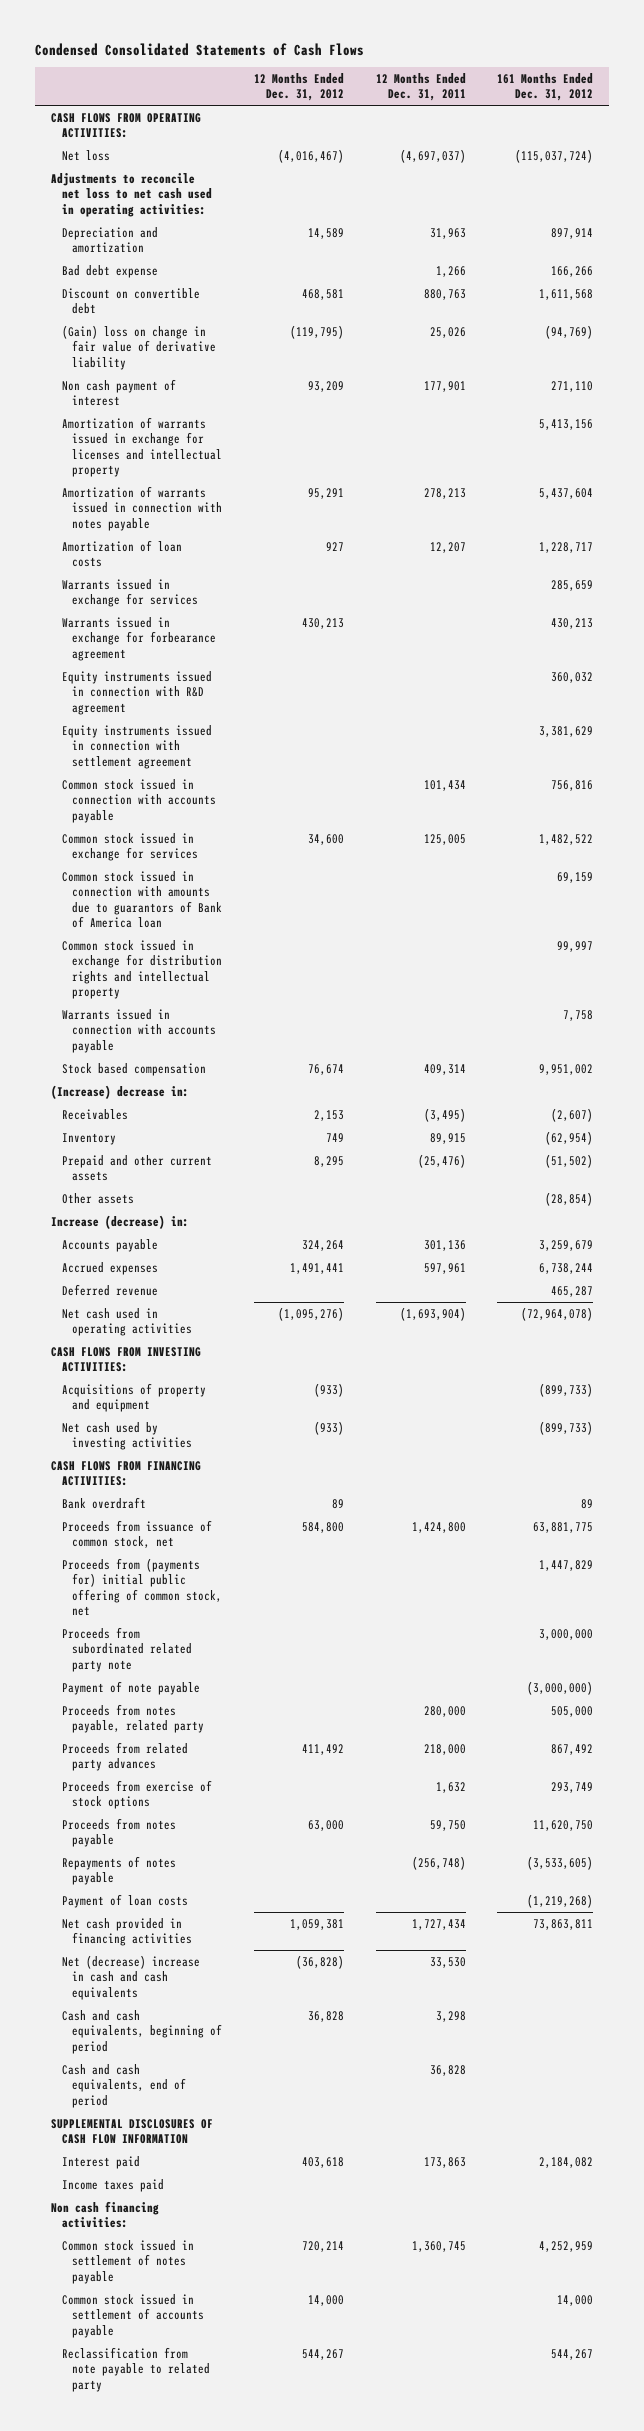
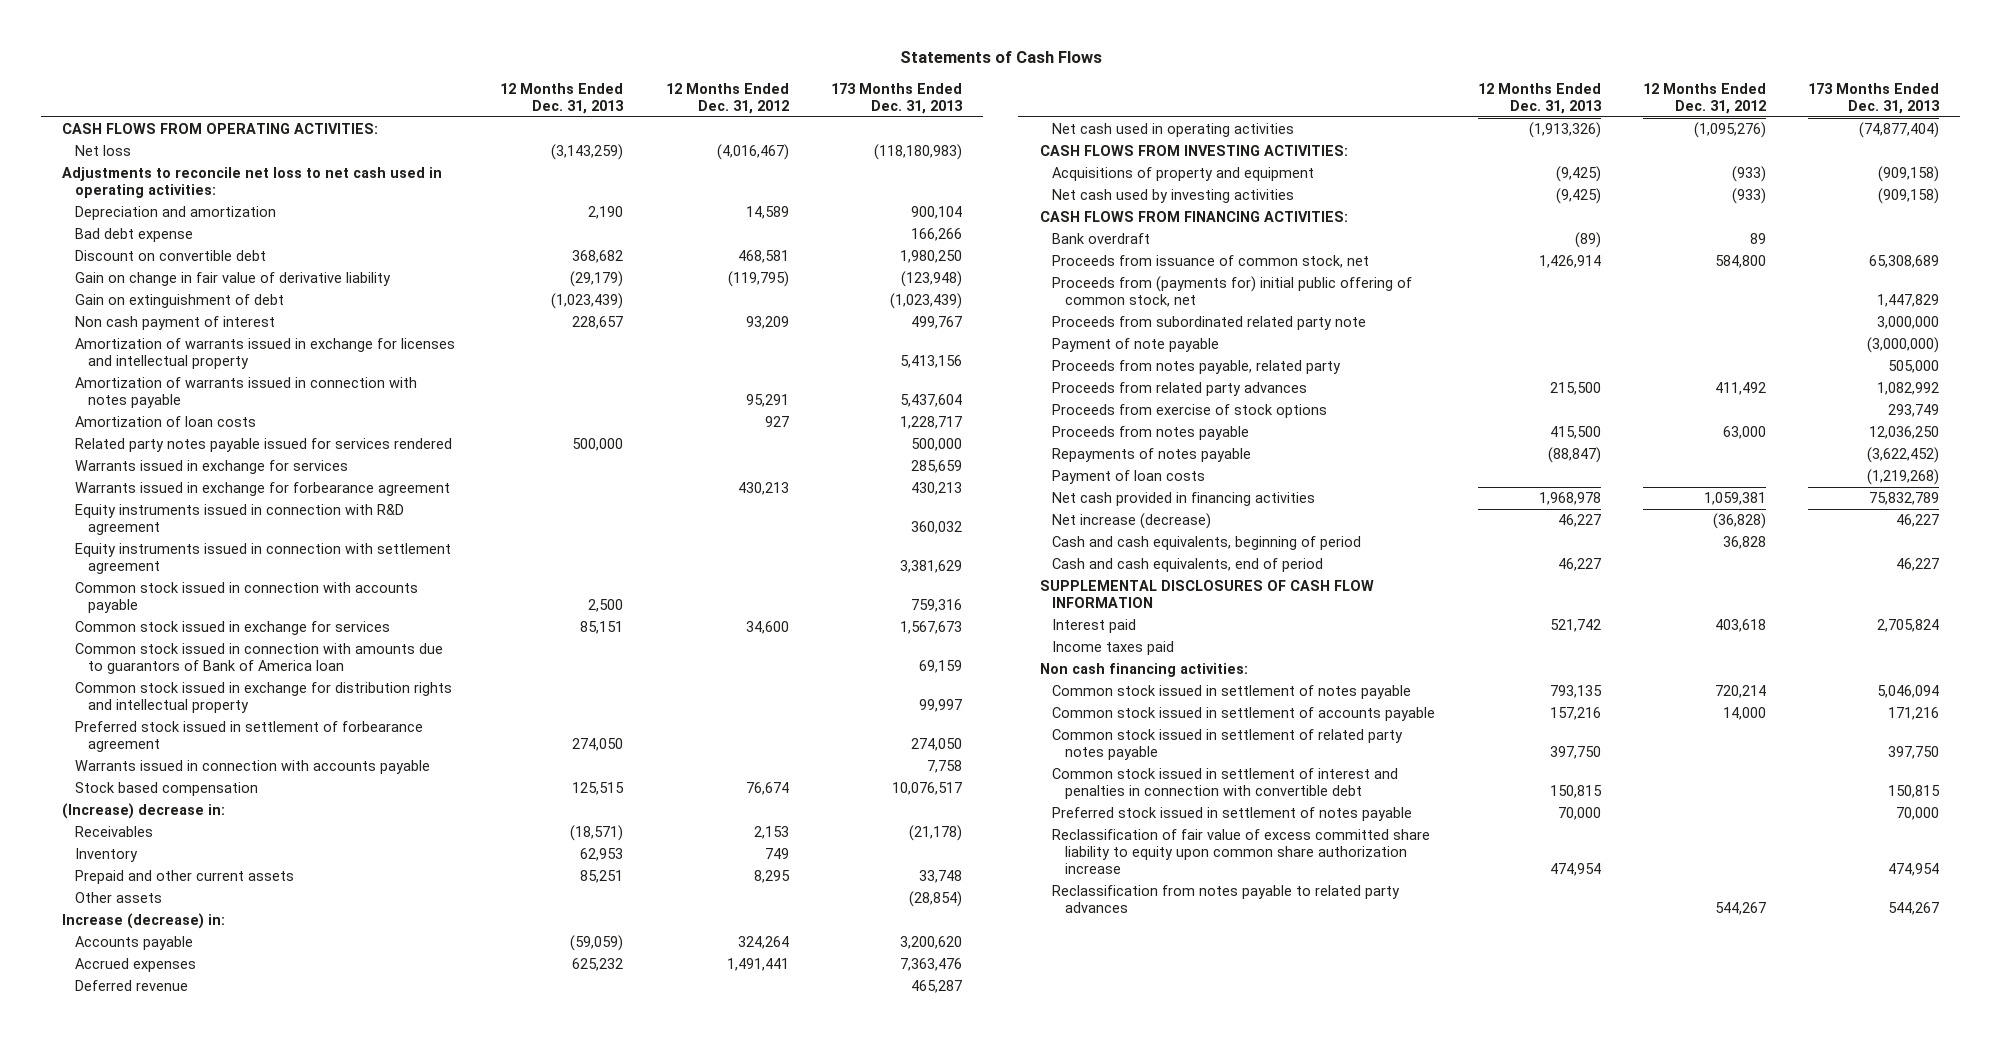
- Condensed Consolidated Statements of Cash Flows
+ Statements of Cash Flows
- | 12 Months Ended Dec. 31, 2012 | 12 Months Ended Dec. 31, 2011 | 161 Months Ended Dec. 31, 2012
+ | 12 Months Ended Dec. 31, 2013 | 12 Months Ended Dec. 31, 2012 | 173 Months Ended Dec. 31, 2013
- (Gain) loss on change in fair value of derivative liability | (119,795) | 25,026 | (94,769)
+ Gain on change in fair value of derivative liability | (29,179) | (119,795) | (123,948)
+ Gain on extinguishment of debt | (1,023,439) | | (1,023,439)
+ Related party notes payable issued for services rendered | 500,000 | | 500,000
+ Preferred stock issued in settlement of forbearance agreement | 274,050 | | 274,050
- Net (decrease) increase in cash and cash equivalents | (36,828) | 33,530 |
+ Net increase (decrease) | 46,227 | (36,828) | 46,227
- Reclassification from note payable to related party | 544,267 | | 544,267
+ Common stock issued in settlement of related party notes payable | 397,750 | | 397,750
+ Common stock issued in settlement of interest and penalties in connection with convertible debt | 150,815 | | 150,815
+ Preferred stock issued in settlement of notes payable | 70,000 | | 70,000
+ Reclassification of fair value of excess committed share liability to equity upon common share authorization increase | 474,954 | | 474,954
+ Reclassification from notes payable to related party advances | | 544,267 | 544,267

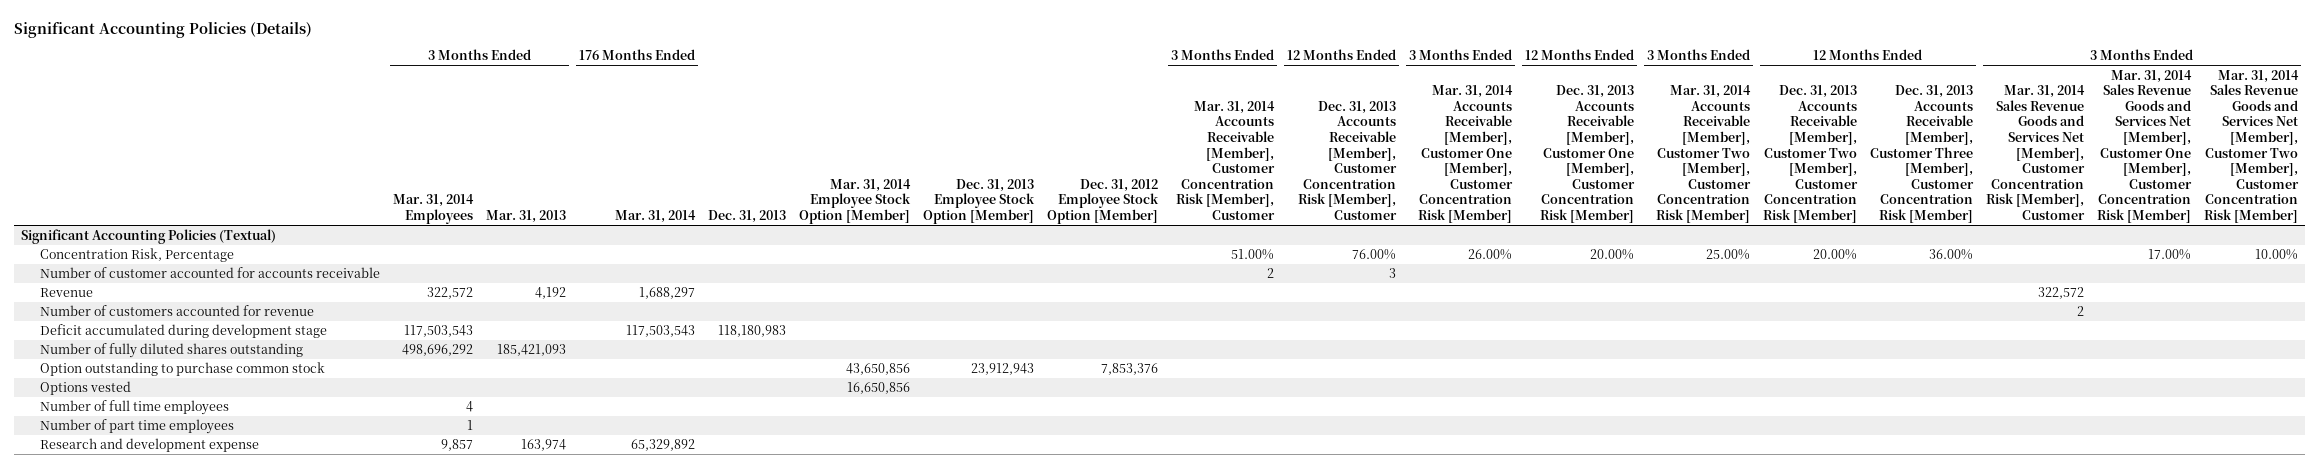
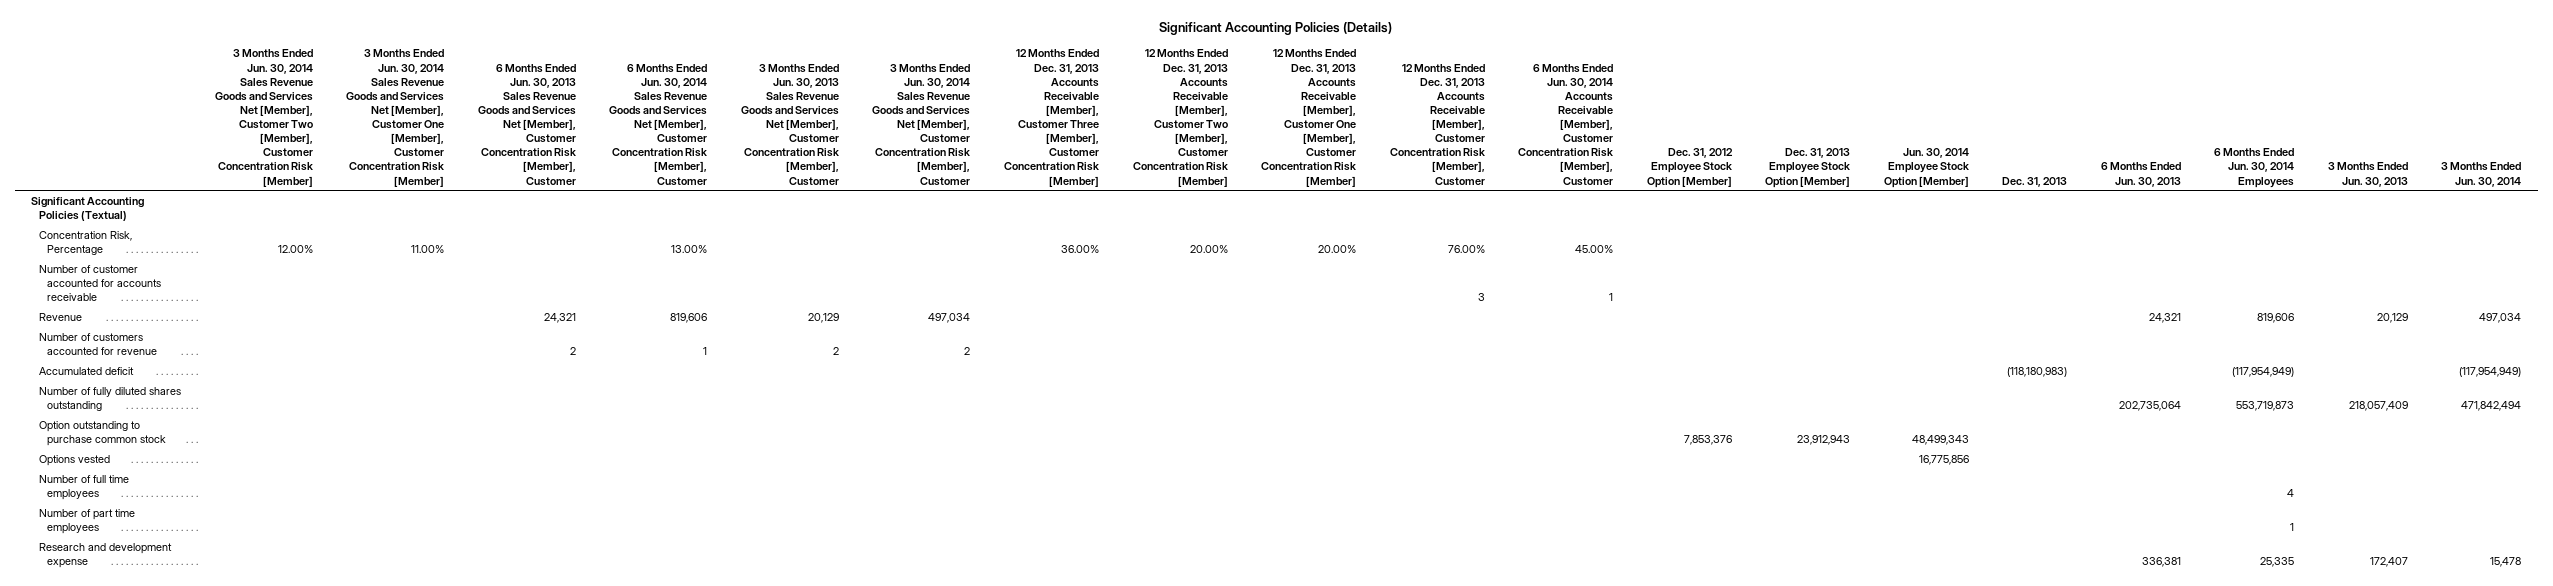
- | 3 Months Ended Mar. 31, 2014 Employees | 3 Months Ended Mar. 31, 2013 | 176 Months Ended Mar. 31, 2014 | Dec. 31, 2013 | Mar. 31, 2014 Employee Stock Option [Member] | Dec. 31, 2013 Employee Stock Option [Member] | Dec. 31, 2012 Employee Stock Option [Member] | 3 Months Ended Mar. 31, 2014 Accounts Receivable [Member], Customer Concentration Risk [Member], Customer | 12 Months Ended Dec. 31, 2013 Accounts Receivable [Member], Customer Concentration Risk [Member], Customer | 3 Months Ended Mar. 31, 2014 Accounts Receivable [Member], Customer One [Member], Customer Concentration Risk [Member] | 12 Months Ended Dec. 31, 2013 Accounts Receivable [Member], Customer One [Member], Customer Concentration Risk [Member] | 3 Months Ended Mar. 31, 2014 Accounts Receivable [Member], Customer Two [Member], Customer Concentration Risk [Member] | 12 Months Ended Dec. 31, 2013 Accounts Receivable [Member], Customer Two [Member], Customer Concentration Risk [Member] | 12 Months Ended Dec. 31, 2013 Accounts Receivable [Member], Customer Three [Member], Customer Concentration Risk [Member] | 3 Months Ended Mar. 31, 2014 Sales Revenue Goods and Services Net [Member], Customer Concentration Risk [Member], Customer | 3 Months Ended Mar. 31, 2014 Sales Revenue Goods and Services Net [Member], Customer One [Member], Customer Concentration Risk [Member] | 3 Months Ended Mar. 31, 2014 Sales Revenue Goods and Services Net [Member], Customer Two [Member], Customer Concentration Risk [Member]
+ | 3 Months Ended Jun. 30, 2014 Sales Revenue Goods and Services Net [Member], Customer Two [Member], Customer Concentration Risk [Member] | 3 Months Ended Jun. 30, 2014 Sales Revenue Goods and Services Net [Member], Customer One [Member], Customer Concentration Risk [Member] | 6 Months Ended Jun. 30, 2013 Sales Revenue Goods and Services Net [Member], Customer Concentration Risk [Member], Customer | 6 Months Ended Jun. 30, 2014 Sales Revenue Goods and Services Net [Member], Customer Concentration Risk [Member], Customer | 3 Months Ended Jun. 30, 2013 Sales Revenue Goods and Services Net [Member], Customer Concentration Risk [Member], Customer | 3 Months Ended Jun. 30, 2014 Sales Revenue Goods and Services Net [Member], Customer Concentration Risk [Member], Customer | 12 Months Ended Dec. 31, 2013 Accounts Receivable [Member], Customer Three [Member], Customer Concentration Risk [Member] | 12 Months Ended Dec. 31, 2013 Accounts Receivable [Member], Customer Two [Member], Customer Concentration Risk [Member] | 12 Months Ended Dec. 31, 2013 Accounts Receivable [Member], Customer One [Member], Customer Concentration Risk [Member] | 12 Months Ended Dec. 31, 2013 Accounts Receivable [Member], Customer Concentration Risk [Member], Customer | 6 Months Ended Jun. 30, 2014 Accounts Receivable [Member], Customer Concentration Risk [Member], Customer | Dec. 31, 2012 Employee Stock Option [Member] | Dec. 31, 2013 Employee Stock Option [Member] | Jun. 30, 2014 Employee Stock Option [Member] | Dec. 31, 2013 | 6 Months Ended Jun. 30, 2013 | 6 Months Ended Jun. 30, 2014 Employees | 3 Months Ended Jun. 30, 2013 | 3 Months Ended Jun. 30, 2014
- Deficit accumulated during development stage | 117,503,543 | | 117,503,543 | 118,180,983 | | | | | | | | | | | | |
+ Accumulated deficit | | | | | | | | | | | | | | | (118,180,983) | | (117,954,949) | | (117,954,949)

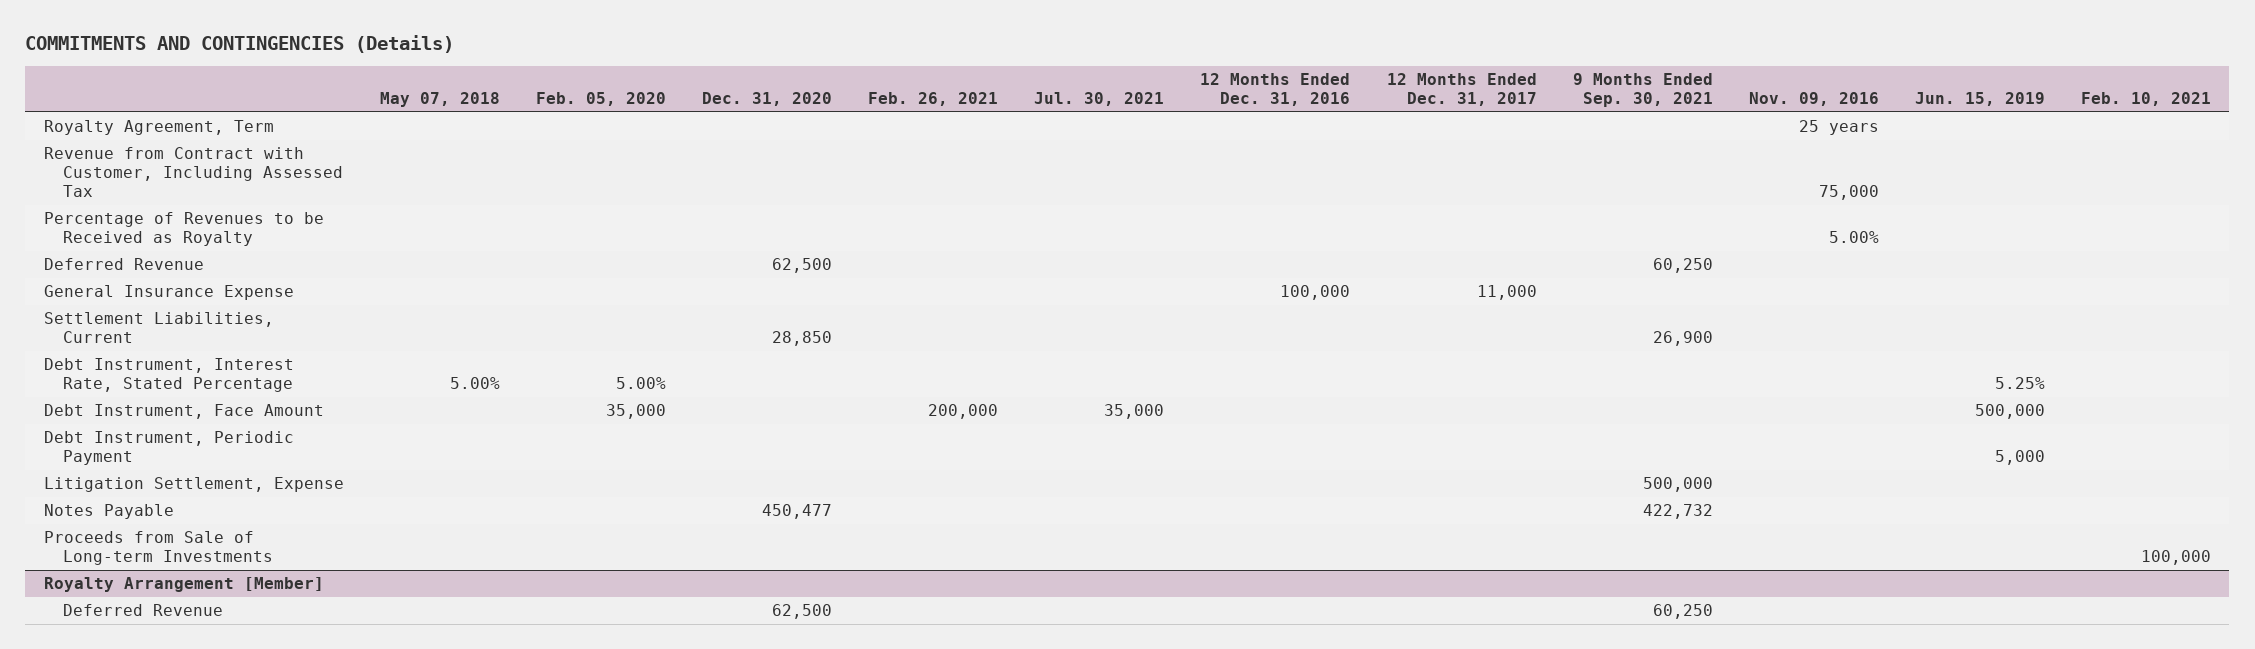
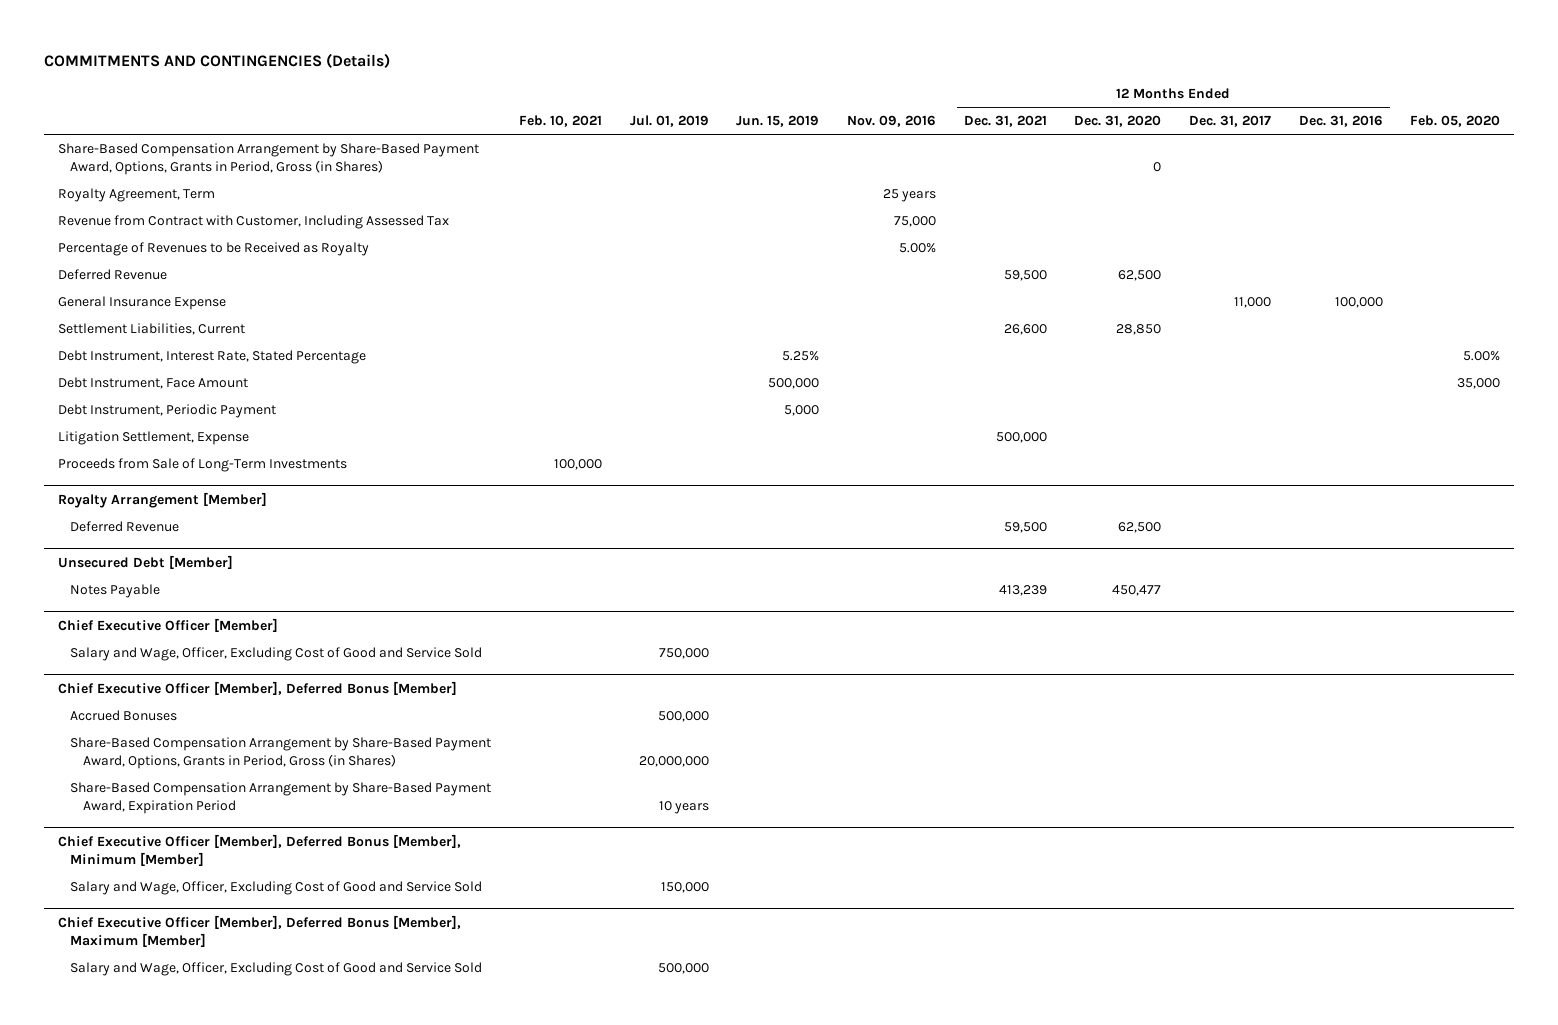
- | May 07, 2018 | Feb. 05, 2020 | Dec. 31, 2020 | Feb. 26, 2021 | Jul. 30, 2021 | 12 Months Ended Dec. 31, 2016 | 12 Months Ended Dec. 31, 2017 | 9 Months Ended Sep. 30, 2021 | Nov. 09, 2016 | Jun. 15, 2019 | Feb. 10, 2021
+ | Feb. 10, 2021 | Jul. 01, 2019 | Jun. 15, 2019 | Nov. 09, 2016 | 12 Months Ended Dec. 31, 2021 | 12 Months Ended Dec. 31, 2020 | 12 Months Ended Dec. 31, 2017 | 12 Months Ended Dec. 31, 2016 | Feb. 05, 2020
+ Share-Based Compensation Arrangement by Share-Based Payment Award, Options, Grants in Period, Gross (in Shares) | | | | | | 0 | | |
- Notes Payable | | | 450,477 | | | | | 422,732 | | |
- Proceeds from Sale of Long-term Investments | | | | | | | | | | | 100,000
+ Proceeds from Sale of Long-Term Investments | 100,000 | | | | | | | |
+ Unsecured Debt [Member]
+ Notes Payable | | | | | 413,239 | 450,477 | | |
+ Chief Executive Officer [Member]
+ Salary and Wage, Officer, Excluding Cost of Good and Service Sold | | 750,000 | | | | | | |
+ Chief Executive Officer [Member], Deferred Bonus [Member]
+ Accrued Bonuses | | 500,000 | | | | | | |
+ Share-Based Compensation Arrangement by Share-Based Payment Award, Options, Grants in Period, Gross (in Shares) | | 20,000,000 | | | | | | |
+ Share-Based Compensation Arrangement by Share-Based Payment Award, Expiration Period | | 10 years | | | | | | |
+ Chief Executive Officer [Member], Deferred Bonus [Member], Minimum [Member]
+ Salary and Wage, Officer, Excluding Cost of Good and Service Sold | | 150,000 | | | | | | |
+ Chief Executive Officer [Member], Deferred Bonus [Member], Maximum [Member]
+ Salary and Wage, Officer, Excluding Cost of Good and Service Sold | | 500,000 | | | | | | |

